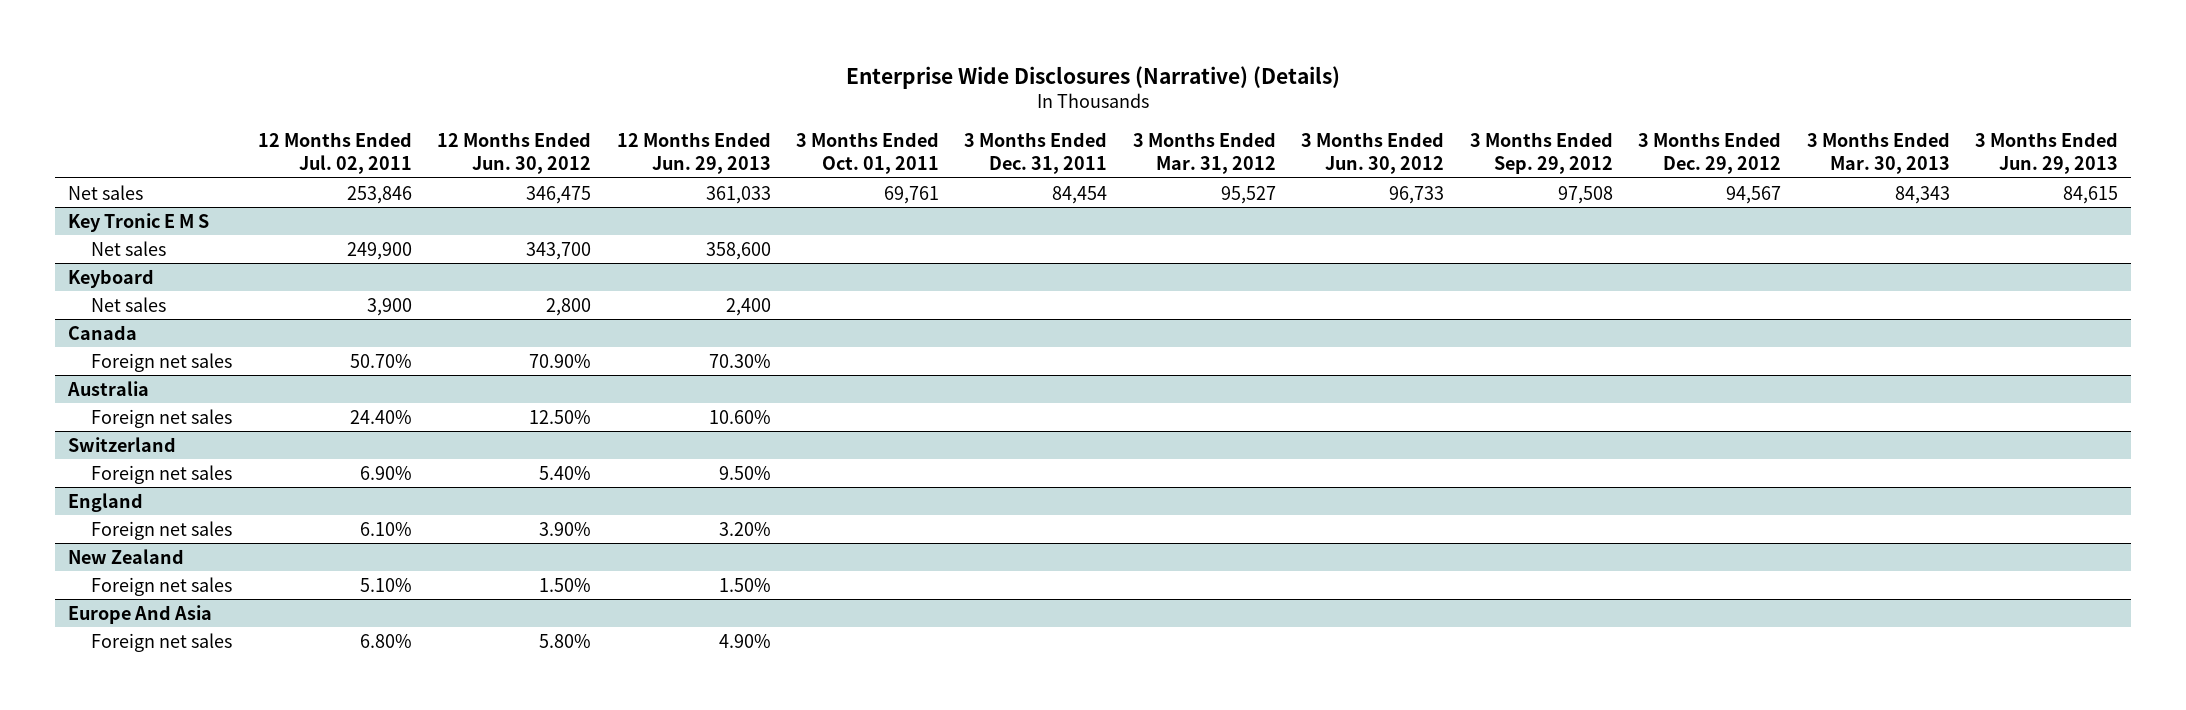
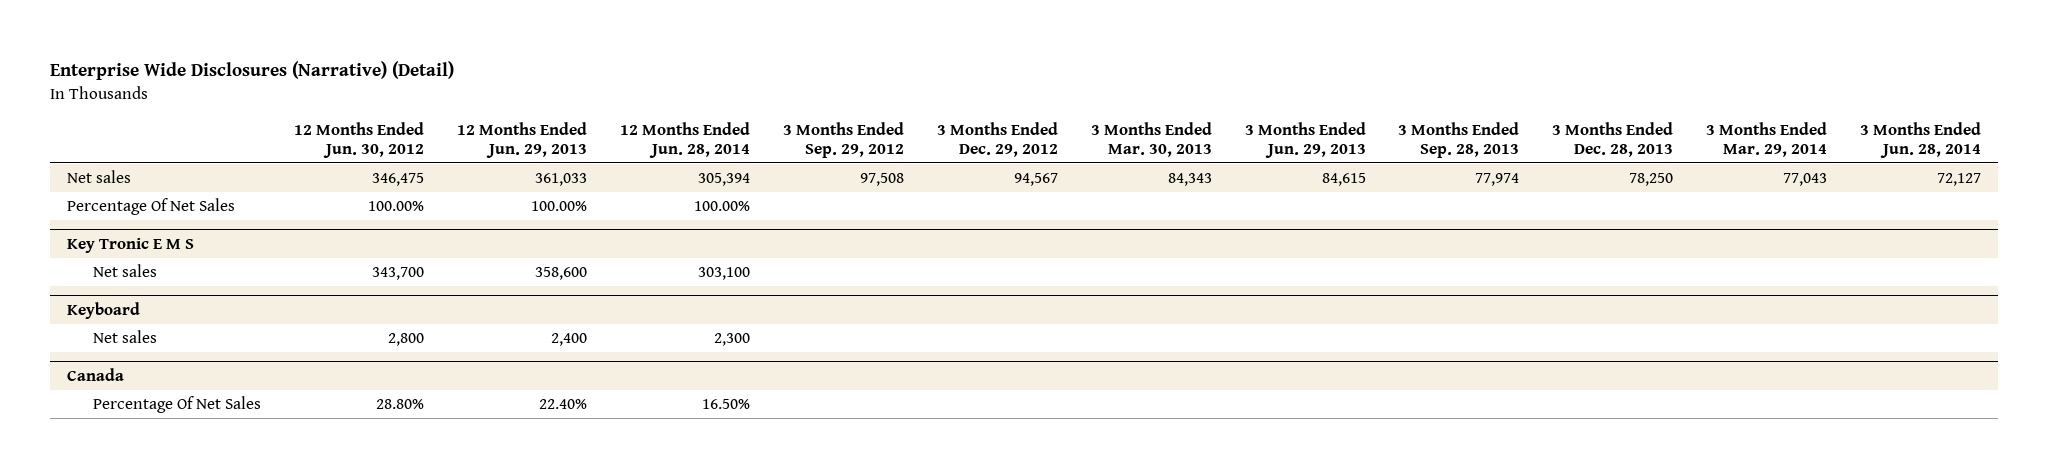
- Enterprise Wide Disclosures (Narrative) (Details)
+ Enterprise Wide Disclosures (Narrative) (Detail)
- | 12 Months Ended Jul. 02, 2011 | 12 Months Ended Jun. 30, 2012 | 12 Months Ended Jun. 29, 2013 | 3 Months Ended Oct. 01, 2011 | 3 Months Ended Dec. 31, 2011 | 3 Months Ended Mar. 31, 2012 | 3 Months Ended Jun. 30, 2012 | 3 Months Ended Sep. 29, 2012 | 3 Months Ended Dec. 29, 2012 | 3 Months Ended Mar. 30, 2013 | 3 Months Ended Jun. 29, 2013
+ | 12 Months Ended Jun. 30, 2012 | 12 Months Ended Jun. 29, 2013 | 12 Months Ended Jun. 28, 2014 | 3 Months Ended Sep. 29, 2012 | 3 Months Ended Dec. 29, 2012 | 3 Months Ended Mar. 30, 2013 | 3 Months Ended Jun. 29, 2013 | 3 Months Ended Sep. 28, 2013 | 3 Months Ended Dec. 28, 2013 | 3 Months Ended Mar. 29, 2014 | 3 Months Ended Jun. 28, 2014
+ Percentage Of Net Sales | 100.00% | 100.00% | 100.00% | | | | | | | |
@ Canada
- Foreign net sales | 50.70% | 70.90% | 70.30% | | | | | | | |
- Australia
- Foreign net sales | 24.40% | 12.50% | 10.60% | | | | | | | |
- Switzerland
- Foreign net sales | 6.90% | 5.40% | 9.50% | | | | | | | |
- England
- Foreign net sales | 6.10% | 3.90% | 3.20% | | | | | | | |
- New Zealand
- Foreign net sales | 5.10% | 1.50% | 1.50% | | | | | | | |
- Europe And Asia
- Foreign net sales | 6.80% | 5.80% | 4.90% | | | | | | | |
@ Canada
+ Percentage Of Net Sales | 28.80% | 22.40% | 16.50% | | | | | | | |

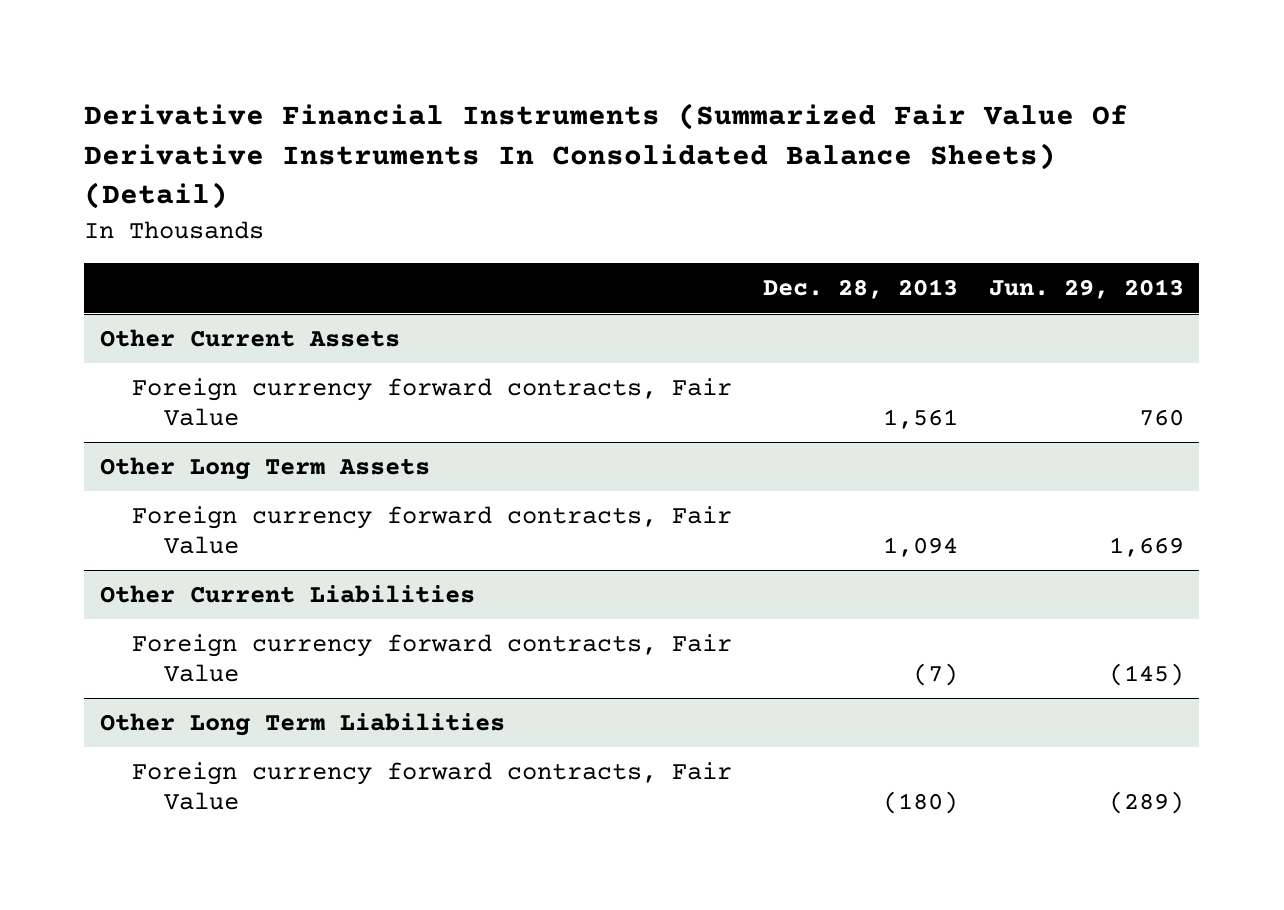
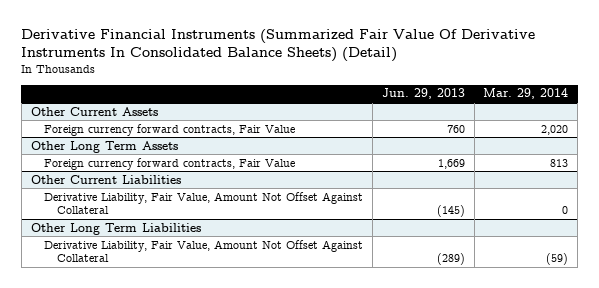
- | Dec. 28, 2013 | Jun. 29, 2013
+ | Jun. 29, 2013 | Mar. 29, 2014
@ Other Current Liabilities
- Foreign currency forward contracts, Fair Value | (7) | (145)
+ Derivative Liability, Fair Value, Amount Not Offset Against Collateral | (145) | 0
@ Other Long Term Liabilities
- Foreign currency forward contracts, Fair Value | (180) | (289)
+ Derivative Liability, Fair Value, Amount Not Offset Against Collateral | (289) | (59)

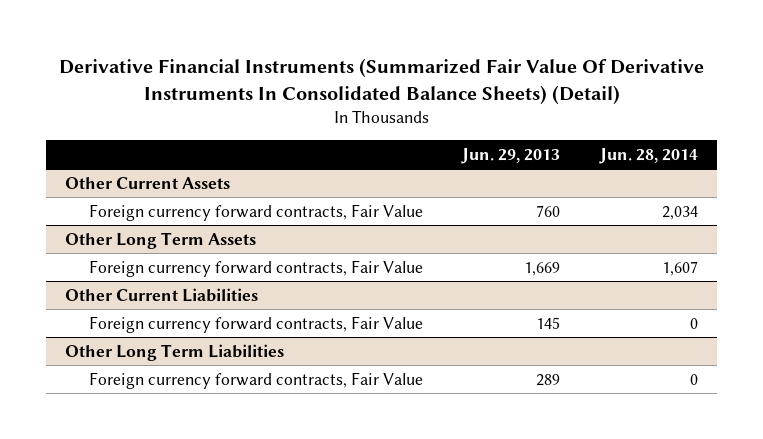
- | Jun. 29, 2013 | Mar. 29, 2014
+ | Jun. 29, 2013 | Jun. 28, 2014
@ Other Current Liabilities
- Derivative Liability, Fair Value, Amount Not Offset Against Collateral | (145) | 0
+ Foreign currency forward contracts, Fair Value | 145 | 0
@ Other Long Term Liabilities
- Derivative Liability, Fair Value, Amount Not Offset Against Collateral | (289) | (59)
+ Foreign currency forward contracts, Fair Value | 289 | 0

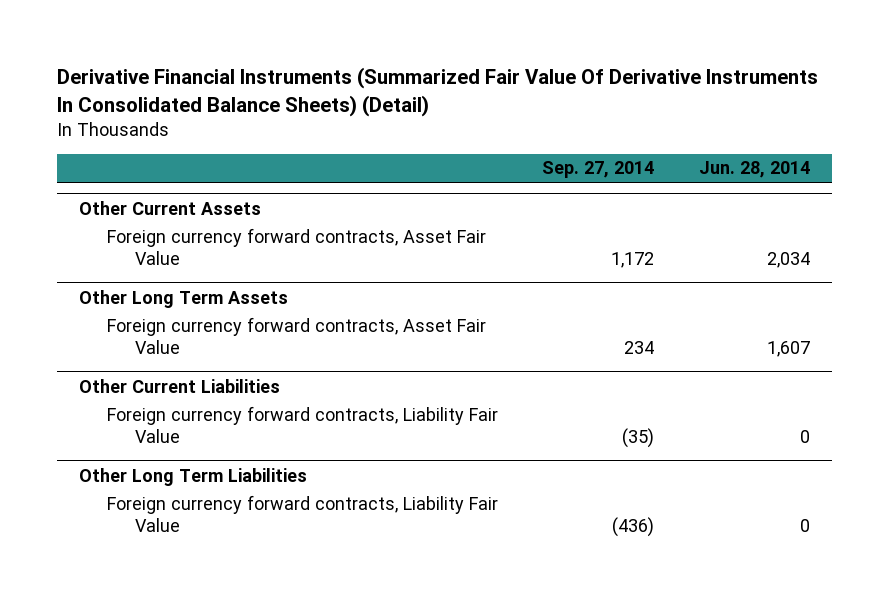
- | Jun. 29, 2013 | Jun. 28, 2014
+ | Sep. 27, 2014 | Jun. 28, 2014
@ Other Current Assets
- Foreign currency forward contracts, Fair Value | 760 | 2,034
+ Foreign currency forward contracts, Asset Fair Value | 1,172 | 2,034
@ Other Long Term Assets
- Foreign currency forward contracts, Fair Value | 1,669 | 1,607
+ Foreign currency forward contracts, Asset Fair Value | 234 | 1,607
@ Other Current Liabilities
- Foreign currency forward contracts, Fair Value | 145 | 0
+ Foreign currency forward contracts, Liability Fair Value | (35) | 0
@ Other Long Term Liabilities
- Foreign currency forward contracts, Fair Value | 289 | 0
+ Foreign currency forward contracts, Liability Fair Value | (436) | 0

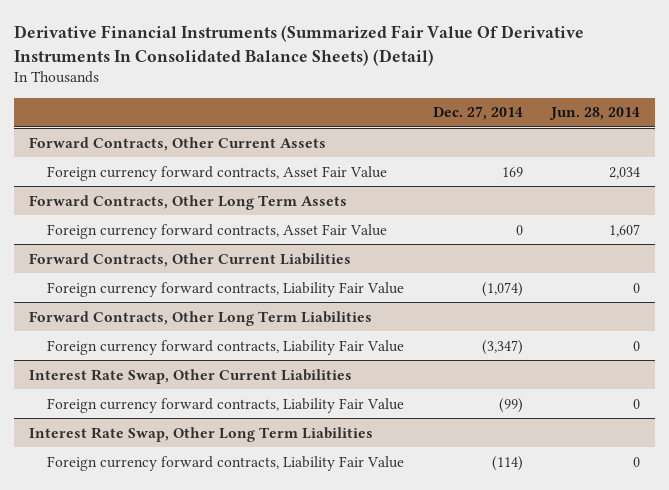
- | Sep. 27, 2014 | Jun. 28, 2014
+ | Dec. 27, 2014 | Jun. 28, 2014
- Other Current Assets
+ Forward Contracts, Other Current Assets
- Other Long Term Assets
+ Forward Contracts, Other Long Term Assets
- Other Current Liabilities
+ Forward Contracts, Other Current Liabilities
- Other Long Term Liabilities
+ Forward Contracts, Other Long Term Liabilities
+ Interest Rate Swap, Other Current Liabilities
+ Foreign currency forward contracts, Liability Fair Value | (99) | 0
+ Interest Rate Swap, Other Long Term Liabilities
+ Foreign currency forward contracts, Liability Fair Value | (114) | 0

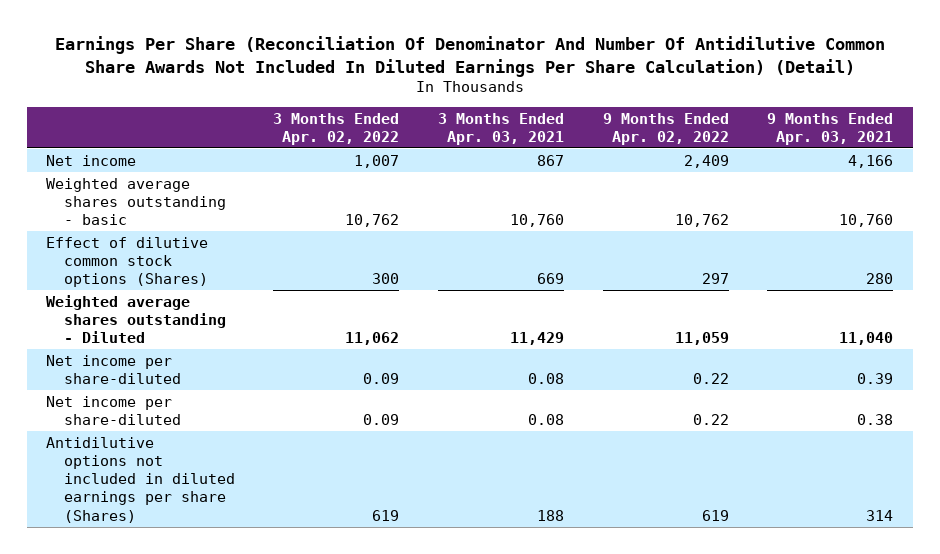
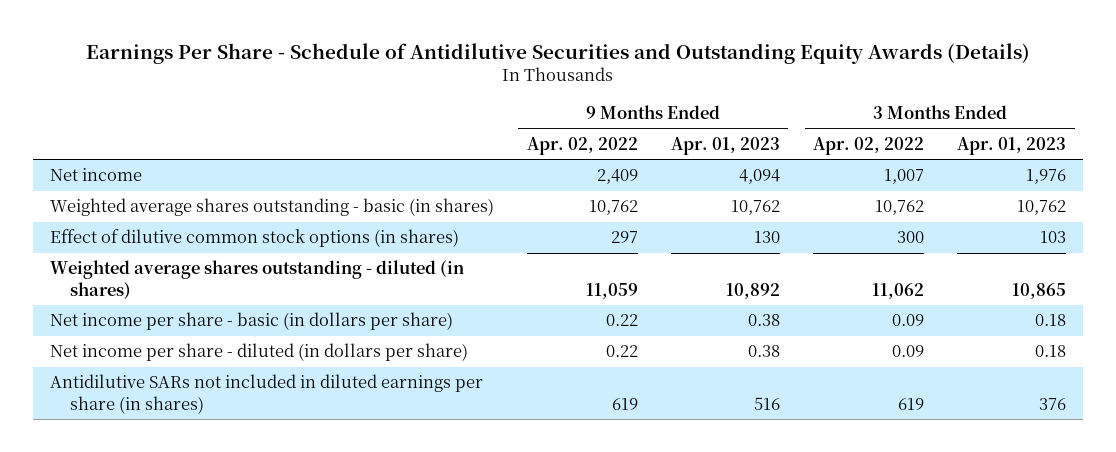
- Earnings Per Share (Reconciliation Of Denominator And Number Of Antidilutive Common Share Awards Not Included In Diluted Earnings Per Share Calculation) (Detail)
+ Earnings Per Share - Schedule of Antidilutive Securities and Outstanding Equity Awards (Details)
- | 3 Months Ended Apr. 02, 2022 | 3 Months Ended Apr. 03, 2021 | 9 Months Ended Apr. 02, 2022 | 9 Months Ended Apr. 03, 2021
+ | 9 Months Ended Apr. 02, 2022 | 9 Months Ended Apr. 01, 2023 | 3 Months Ended Apr. 02, 2022 | 3 Months Ended Apr. 01, 2023
- Weighted average shares outstanding - basic | 10,762 | 10,760 | 10,762 | 10,760
- Effect of dilutive common stock options (Shares) | 300 | 669 | 297 | 280
- Weighted average shares outstanding - Diluted | 11,062 | 11,429 | 11,059 | 11,040
- Net income per share-diluted | 0.09 | 0.08 | 0.22 | 0.39
- Net income per share-diluted | 0.09 | 0.08 | 0.22 | 0.38
- Antidilutive options not included in diluted earnings per share (Shares) | 619 | 188 | 619 | 314
+ Weighted average shares outstanding - basic (in shares) | 10,762 | 10,762 | 10,762 | 10,762
+ Effect of dilutive common stock options (in shares) | 297 | 130 | 300 | 103
+ Weighted average shares outstanding - diluted (in shares) | 11,059 | 10,892 | 11,062 | 10,865
+ Net income per share - basic (in dollars per share) | 0.22 | 0.38 | 0.09 | 0.18
+ Net income per share - diluted (in dollars per share) | 0.22 | 0.38 | 0.09 | 0.18
+ Antidilutive SARs not included in diluted earnings per share (in shares) | 619 | 516 | 619 | 376

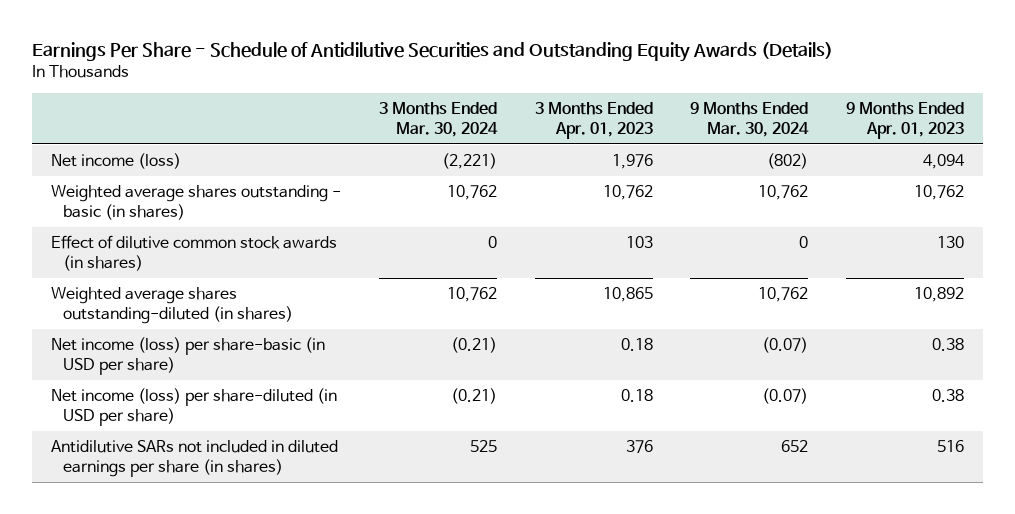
- | 9 Months Ended Apr. 02, 2022 | 9 Months Ended Apr. 01, 2023 | 3 Months Ended Apr. 02, 2022 | 3 Months Ended Apr. 01, 2023
+ | 3 Months Ended Mar. 30, 2024 | 3 Months Ended Apr. 01, 2023 | 9 Months Ended Mar. 30, 2024 | 9 Months Ended Apr. 01, 2023
- Net income | 2,409 | 4,094 | 1,007 | 1,976
+ Net income (loss) | (2,221) | 1,976 | (802) | 4,094
- Effect of dilutive common stock options (in shares) | 297 | 130 | 300 | 103
- Weighted average shares outstanding - diluted (in shares) | 11,059 | 10,892 | 11,062 | 10,865
- Net income per share - basic (in dollars per share) | 0.22 | 0.38 | 0.09 | 0.18
- Net income per share - diluted (in dollars per share) | 0.22 | 0.38 | 0.09 | 0.18
+ Effect of dilutive common stock awards (in shares) | 0 | 103 | 0 | 130
+ Weighted average shares outstanding-diluted (in shares) | 10,762 | 10,865 | 10,762 | 10,892
+ Net income (loss) per share-basic (in USD per share) | (0.21) | 0.18 | (0.07) | 0.38
+ Net income (loss) per share-diluted (in USD per share) | (0.21) | 0.18 | (0.07) | 0.38

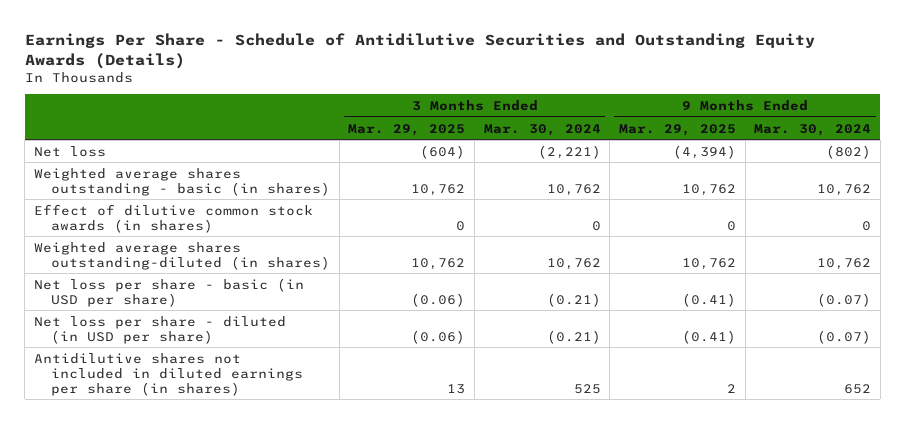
- | 3 Months Ended Mar. 30, 2024 | 3 Months Ended Apr. 01, 2023 | 9 Months Ended Mar. 30, 2024 | 9 Months Ended Apr. 01, 2023
+ | 3 Months Ended Mar. 29, 2025 | 3 Months Ended Mar. 30, 2024 | 9 Months Ended Mar. 29, 2025 | 9 Months Ended Mar. 30, 2024
- Net income (loss) | (2,221) | 1,976 | (802) | 4,094
+ Net loss | (604) | (2,221) | (4,394) | (802)
- Net income (loss) per share-basic (in USD per share) | (0.21) | 0.18 | (0.07) | 0.38
- Net income (loss) per share-diluted (in USD per share) | (0.21) | 0.18 | (0.07) | 0.38
- Antidilutive SARs not included in diluted earnings per share (in shares) | 525 | 376 | 652 | 516
+ Net loss per share - basic (in USD per share) | (0.06) | (0.21) | (0.41) | (0.07)
+ Net loss per share - diluted (in USD per share) | (0.06) | (0.21) | (0.41) | (0.07)
+ Antidilutive shares not included in diluted earnings per share (in shares) | 13 | 525 | 2 | 652

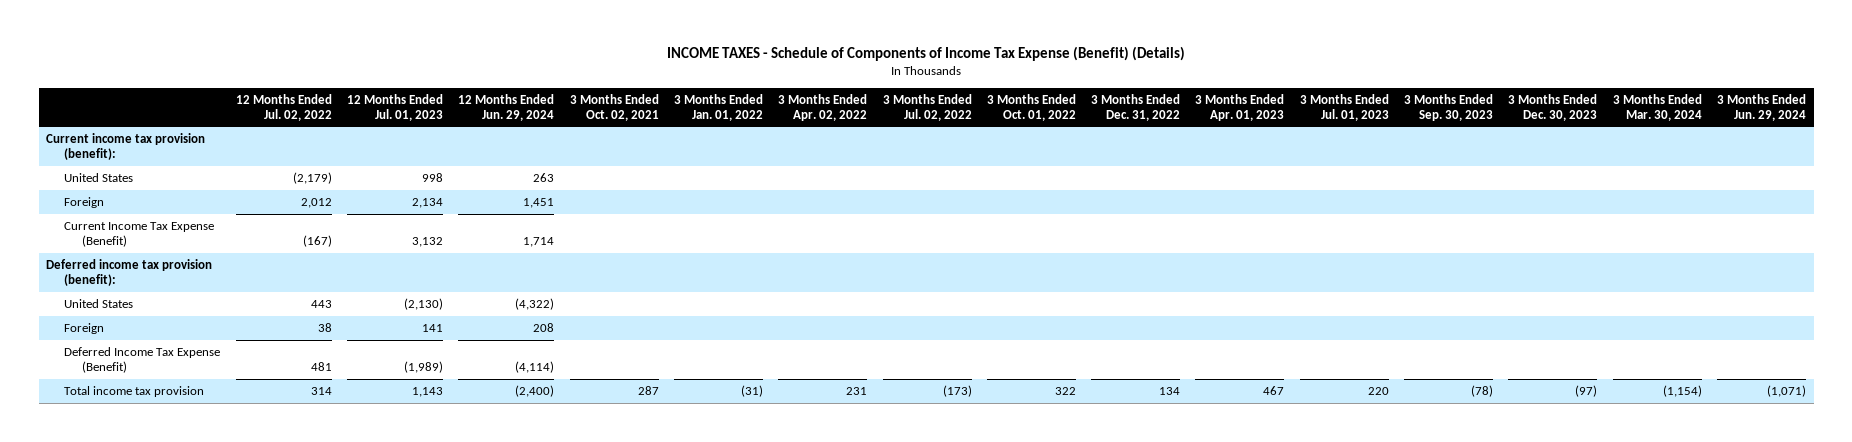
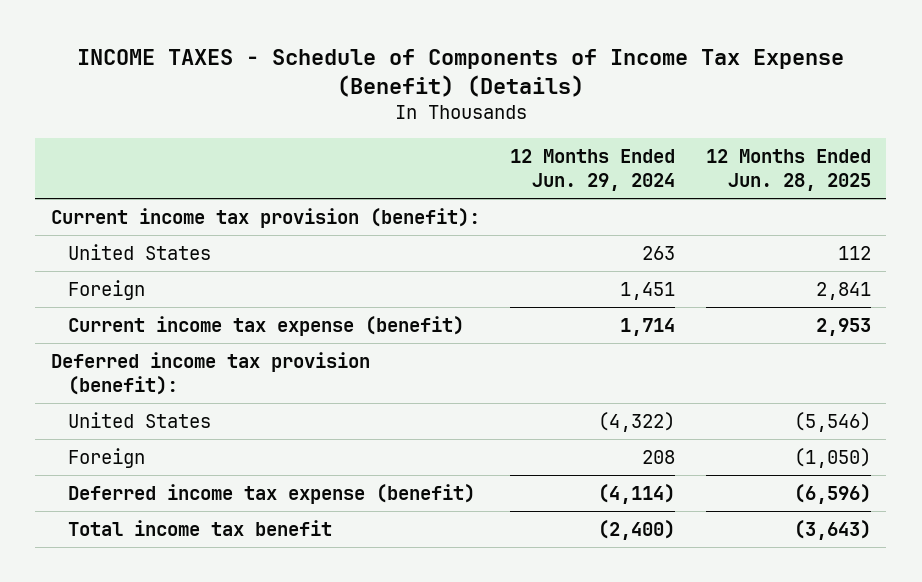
- | 12 Months Ended Jul. 02, 2022 | 12 Months Ended Jul. 01, 2023 | 12 Months Ended Jun. 29, 2024 | 3 Months Ended Oct. 02, 2021 | 3 Months Ended Jan. 01, 2022 | 3 Months Ended Apr. 02, 2022 | 3 Months Ended Jul. 02, 2022 | 3 Months Ended Oct. 01, 2022 | 3 Months Ended Dec. 31, 2022 | 3 Months Ended Apr. 01, 2023 | 3 Months Ended Jul. 01, 2023 | 3 Months Ended Sep. 30, 2023 | 3 Months Ended Dec. 30, 2023 | 3 Months Ended Mar. 30, 2024 | 3 Months Ended Jun. 29, 2024
+ | 12 Months Ended Jun. 29, 2024 | 12 Months Ended Jun. 28, 2025
- Current Income Tax Expense (Benefit) | (167) | 3,132 | 1,714 | | | | | | | | | | | |
+ Current income tax expense (benefit) | 1,714 | 2,953
- Deferred Income Tax Expense (Benefit) | 481 | (1,989) | (4,114) | | | | | | | | | | | |
- Total income tax provision | 314 | 1,143 | (2,400) | 287 | (31) | 231 | (173) | 322 | 134 | 467 | 220 | (78) | (97) | (1,154) | (1,071)
+ Deferred income tax expense (benefit) | (4,114) | (6,596)
+ Total income tax benefit | (2,400) | (3,643)

